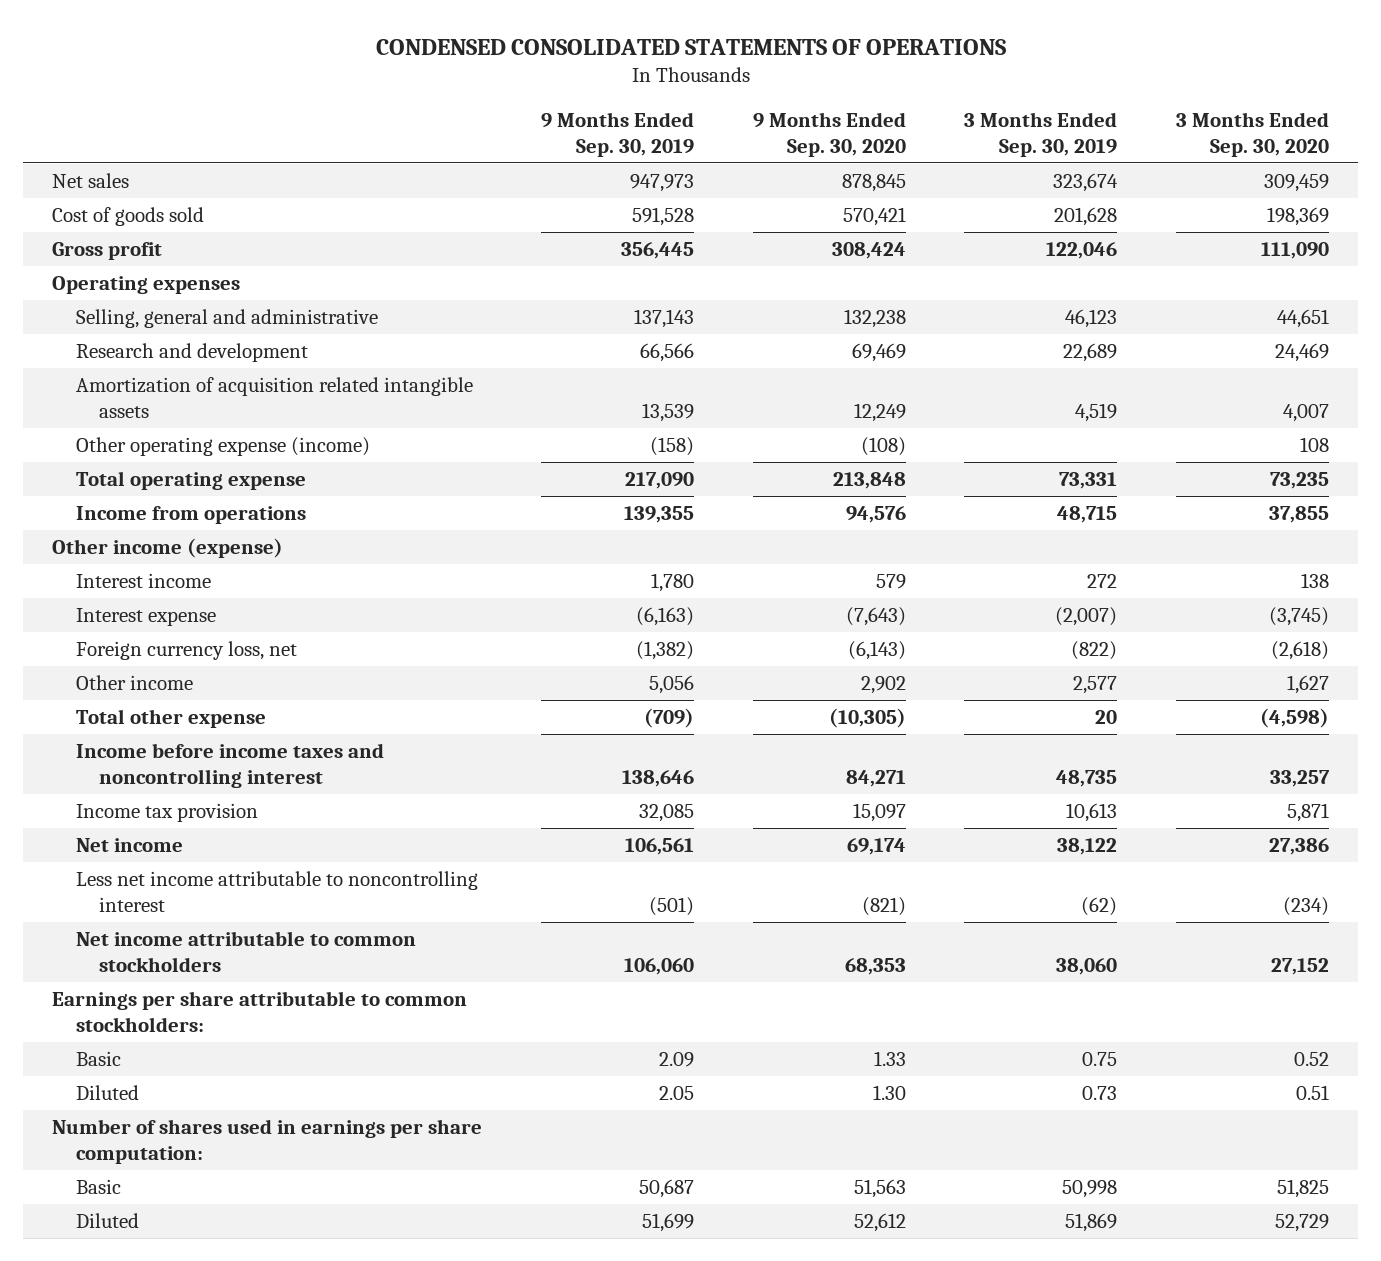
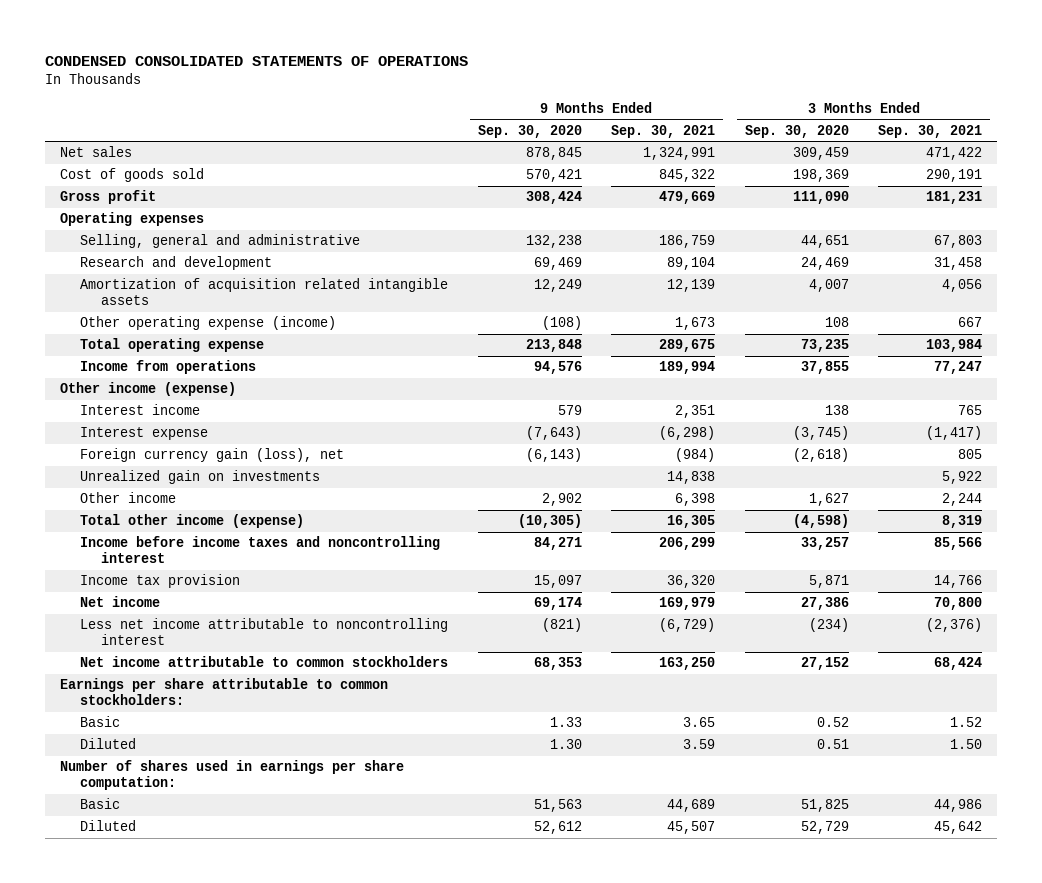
- | 9 Months Ended Sep. 30, 2019 | 9 Months Ended Sep. 30, 2020 | 3 Months Ended Sep. 30, 2019 | 3 Months Ended Sep. 30, 2020
+ | 9 Months Ended Sep. 30, 2020 | 9 Months Ended Sep. 30, 2021 | 3 Months Ended Sep. 30, 2020 | 3 Months Ended Sep. 30, 2021
- Foreign currency loss, net | (1,382) | (6,143) | (822) | (2,618)
+ Foreign currency gain (loss), net | (6,143) | (984) | (2,618) | 805
+ Unrealized gain on investments | | 14,838 | | 5,922
- Total other expense | (709) | (10,305) | 20 | (4,598)
+ Total other income (expense) | (10,305) | 16,305 | (4,598) | 8,319

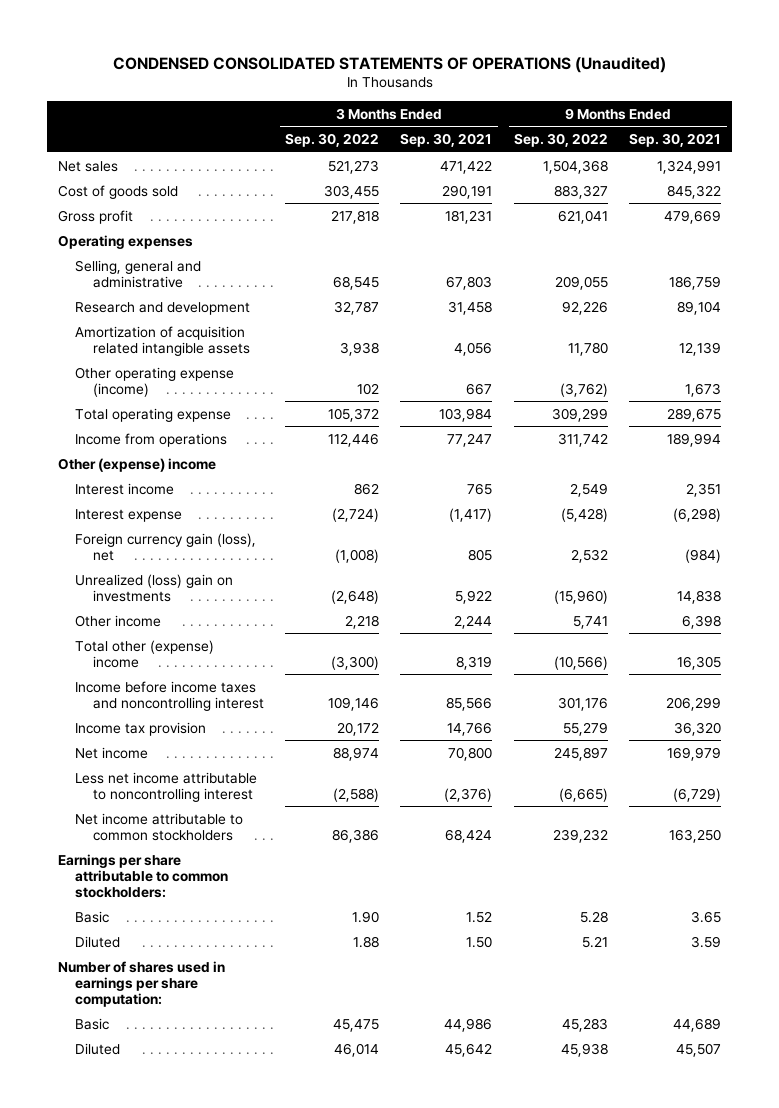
- CONDENSED CONSOLIDATED STATEMENTS OF OPERATIONS
+ CONDENSED CONSOLIDATED STATEMENTS OF OPERATIONS (Unaudited)
- | 9 Months Ended Sep. 30, 2020 | 9 Months Ended Sep. 30, 2021 | 3 Months Ended Sep. 30, 2020 | 3 Months Ended Sep. 30, 2021
+ | 3 Months Ended Sep. 30, 2022 | 3 Months Ended Sep. 30, 2021 | 9 Months Ended Sep. 30, 2022 | 9 Months Ended Sep. 30, 2021
- Other income (expense)
+ Other (expense) income
- Unrealized gain on investments | | 14,838 | | 5,922
+ Unrealized (loss) gain on investments | (2,648) | 5,922 | (15,960) | 14,838
- Total other income (expense) | (10,305) | 16,305 | (4,598) | 8,319
+ Total other (expense) income | (3,300) | 8,319 | (10,566) | 16,305

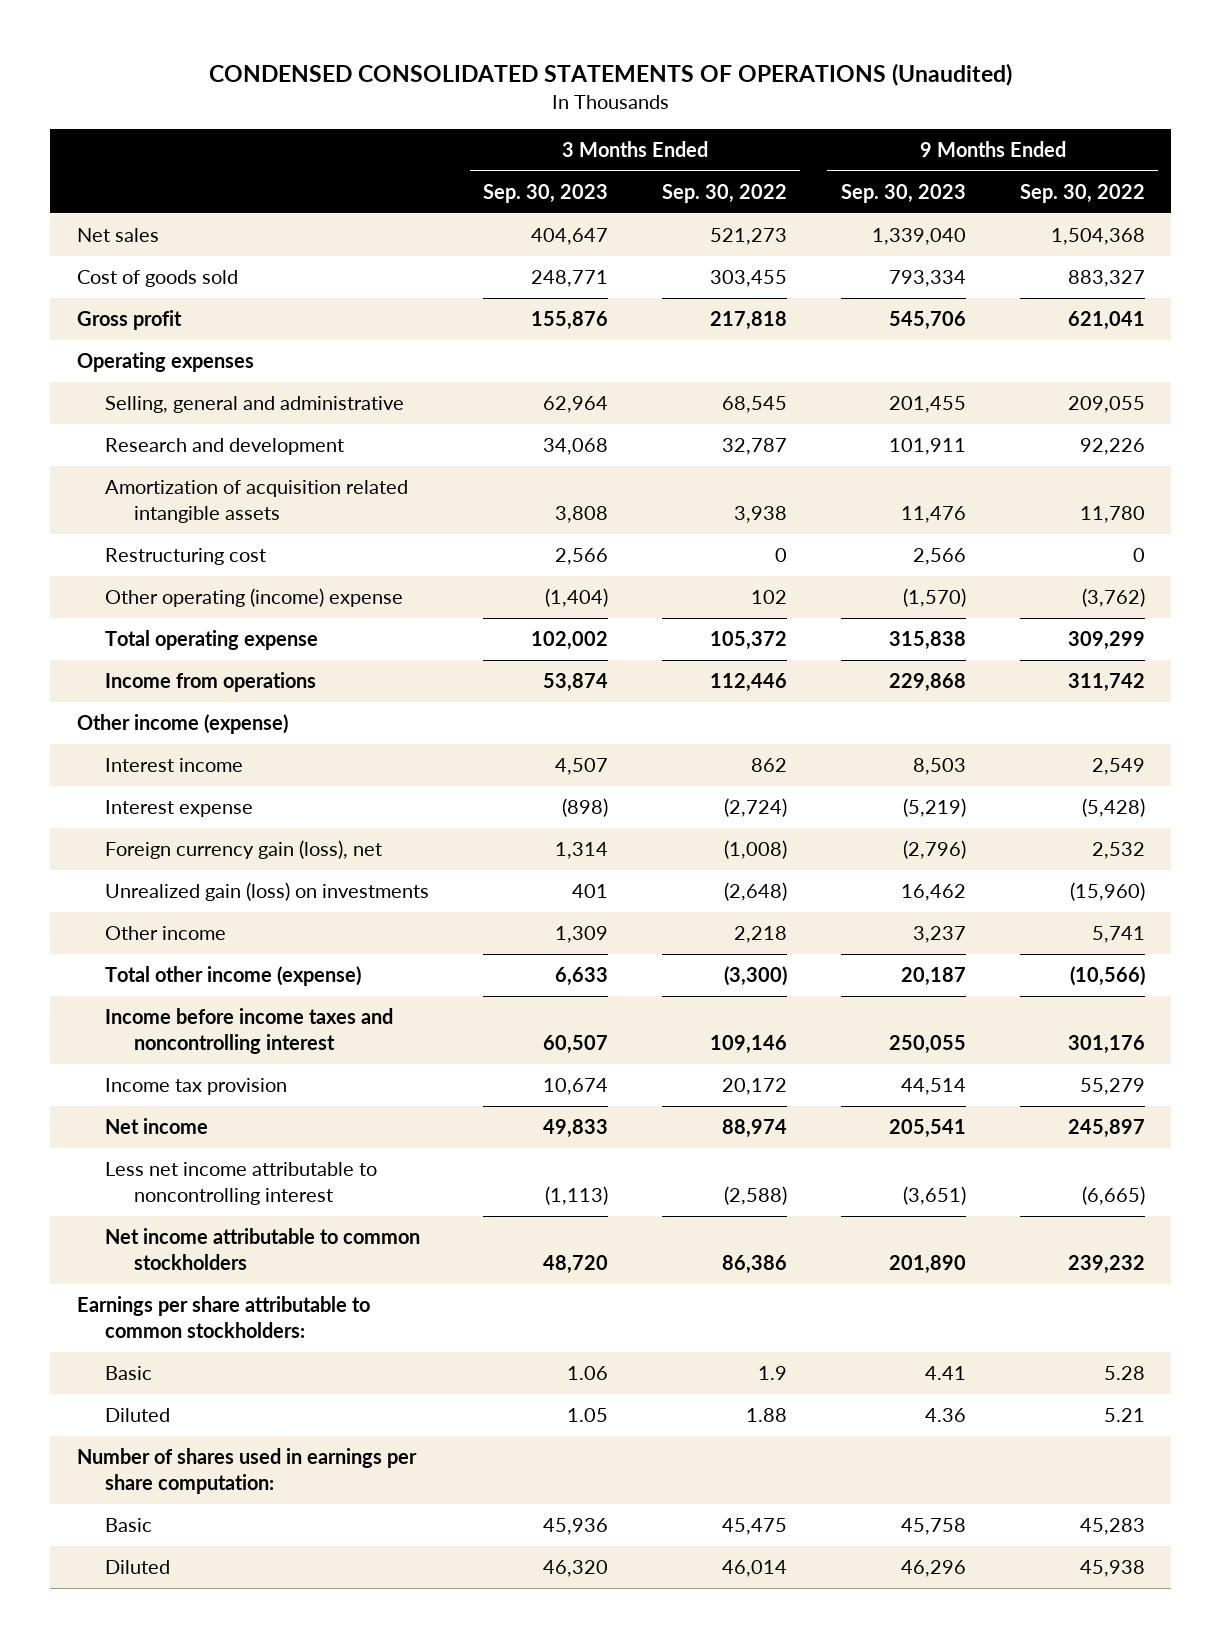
- | 3 Months Ended Sep. 30, 2022 | 3 Months Ended Sep. 30, 2021 | 9 Months Ended Sep. 30, 2022 | 9 Months Ended Sep. 30, 2021
+ | 3 Months Ended Sep. 30, 2023 | 3 Months Ended Sep. 30, 2022 | 9 Months Ended Sep. 30, 2023 | 9 Months Ended Sep. 30, 2022
- Other operating expense (income) | 102 | 667 | (3,762) | 1,673
+ Restructuring cost | 2,566 | 0 | 2,566 | 0
+ Other operating (income) expense | (1,404) | 102 | (1,570) | (3,762)
- Other (expense) income
+ Other income (expense)
- Unrealized (loss) gain on investments | (2,648) | 5,922 | (15,960) | 14,838
+ Unrealized gain (loss) on investments | 401 | (2,648) | 16,462 | (15,960)
- Total other (expense) income | (3,300) | 8,319 | (10,566) | 16,305
+ Total other income (expense) | 6,633 | (3,300) | 20,187 | (10,566)
- Basic | 1.90 | 1.52 | 5.28 | 3.65
+ Basic | 1.06 | 1.9 | 4.41 | 5.28

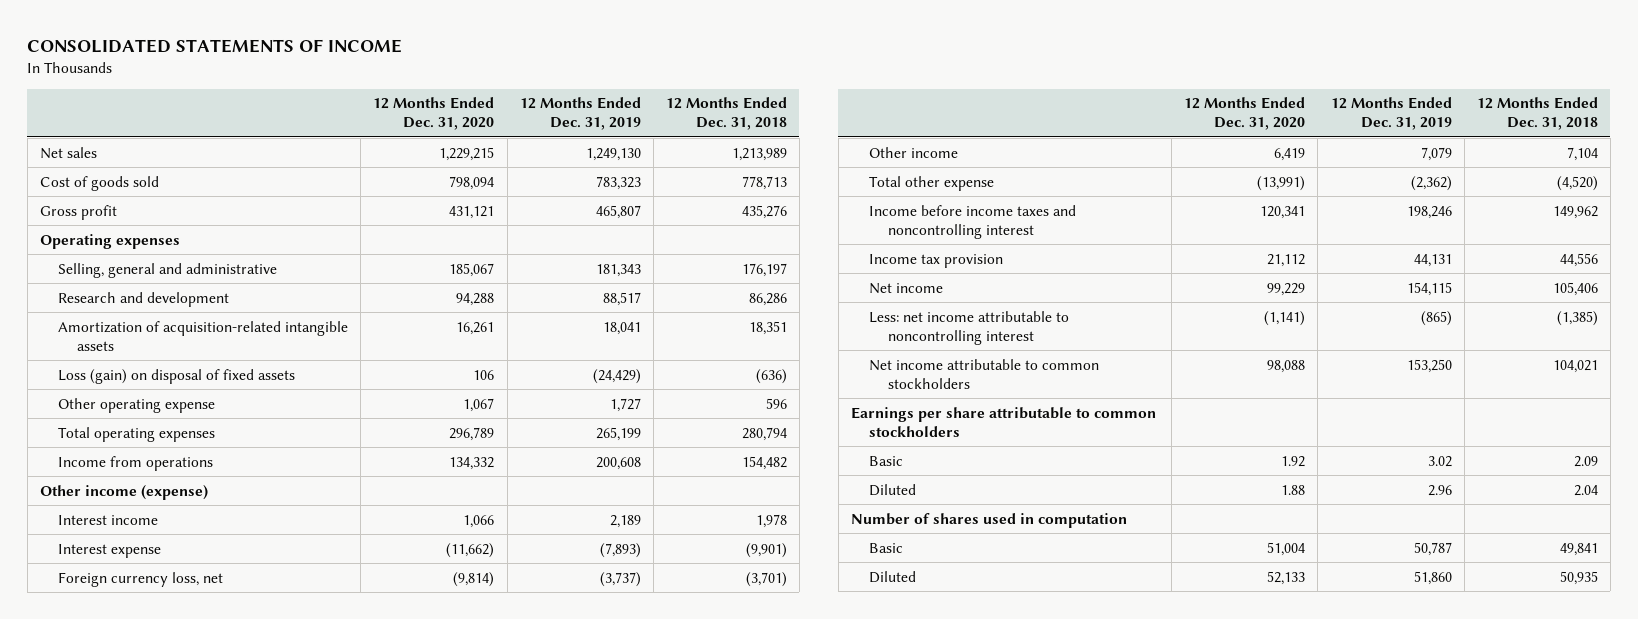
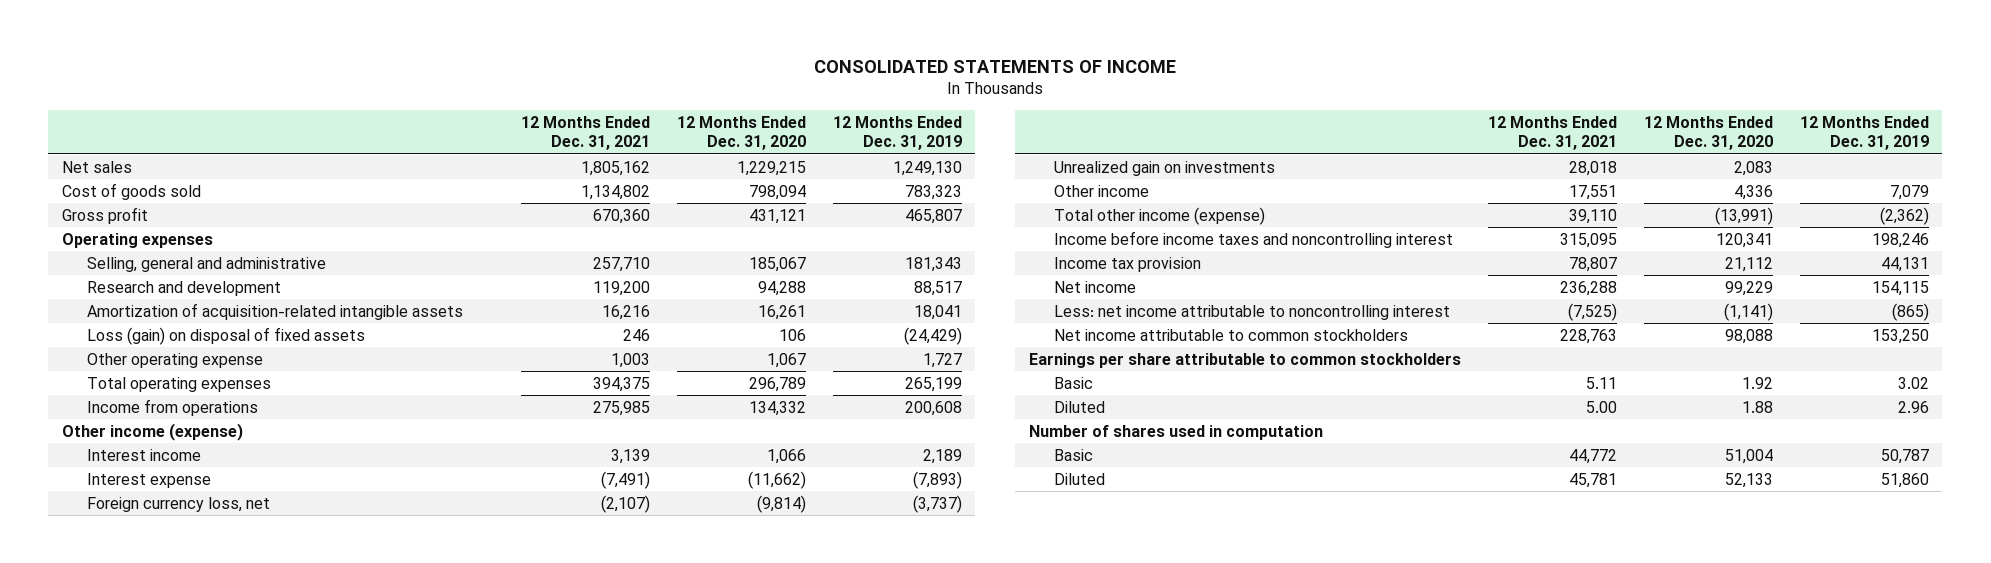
- | 12 Months Ended Dec. 31, 2020 | 12 Months Ended Dec. 31, 2019 | 12 Months Ended Dec. 31, 2018
+ | 12 Months Ended Dec. 31, 2021 | 12 Months Ended Dec. 31, 2020 | 12 Months Ended Dec. 31, 2019
- Other income | 6,419 | 7,079 | 7,104
- Total other expense | (13,991) | (2,362) | (4,520)
+ Unrealized gain on investments | 28,018 | 2,083 |
+ Other income | 17,551 | 4,336 | 7,079
+ Total other income (expense) | 39,110 | (13,991) | (2,362)

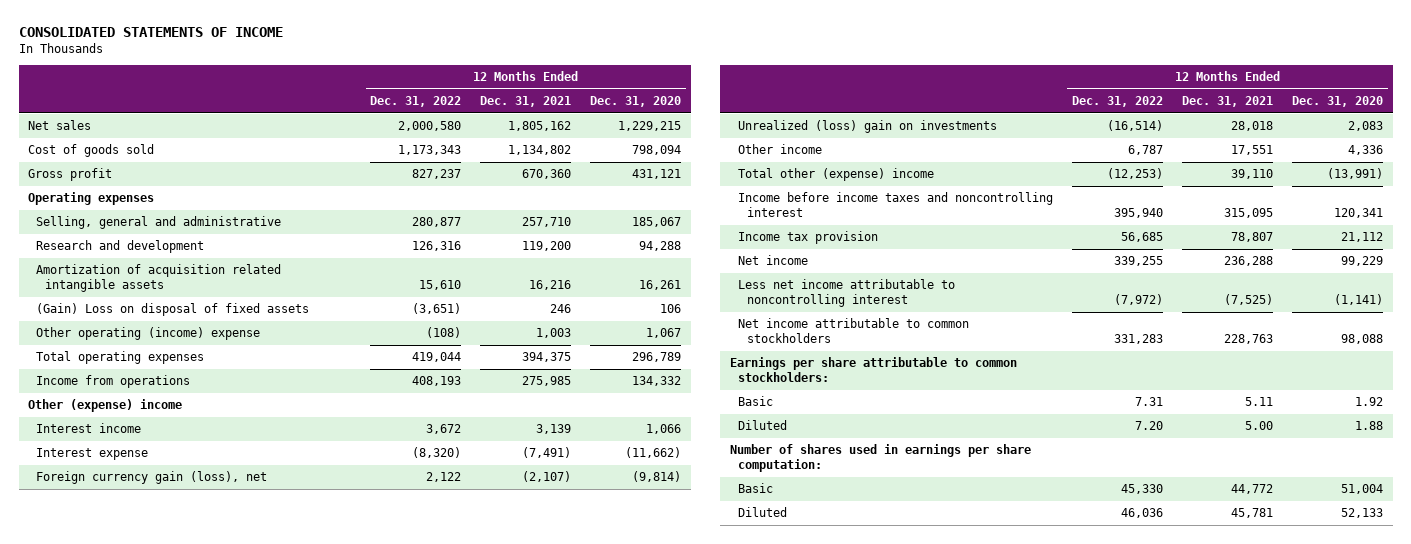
- | 12 Months Ended Dec. 31, 2021 | 12 Months Ended Dec. 31, 2020 | 12 Months Ended Dec. 31, 2019
+ | 12 Months Ended Dec. 31, 2022 | 12 Months Ended Dec. 31, 2021 | 12 Months Ended Dec. 31, 2020
- Amortization of acquisition-related intangible assets | 16,216 | 16,261 | 18,041
- Loss (gain) on disposal of fixed assets | 246 | 106 | (24,429)
- Other operating expense | 1,003 | 1,067 | 1,727
+ Amortization of acquisition related intangible assets | 15,610 | 16,216 | 16,261
+ (Gain) Loss on disposal of fixed assets | (3,651) | 246 | 106
+ Other operating (income) expense | (108) | 1,003 | 1,067
- Other income (expense)
+ Other (expense) income
- Foreign currency loss, net | (2,107) | (9,814) | (3,737)
- Unrealized gain on investments | 28,018 | 2,083 |
+ Foreign currency gain (loss), net | 2,122 | (2,107) | (9,814)
+ Unrealized (loss) gain on investments | (16,514) | 28,018 | 2,083
- Total other income (expense) | 39,110 | (13,991) | (2,362)
+ Total other (expense) income | (12,253) | 39,110 | (13,991)
- Less: net income attributable to noncontrolling interest | (7,525) | (1,141) | (865)
+ Less net income attributable to noncontrolling interest | (7,972) | (7,525) | (1,141)
- Earnings per share attributable to common stockholders
+ Earnings per share attributable to common stockholders:
- Number of shares used in computation
+ Number of shares used in earnings per share computation:

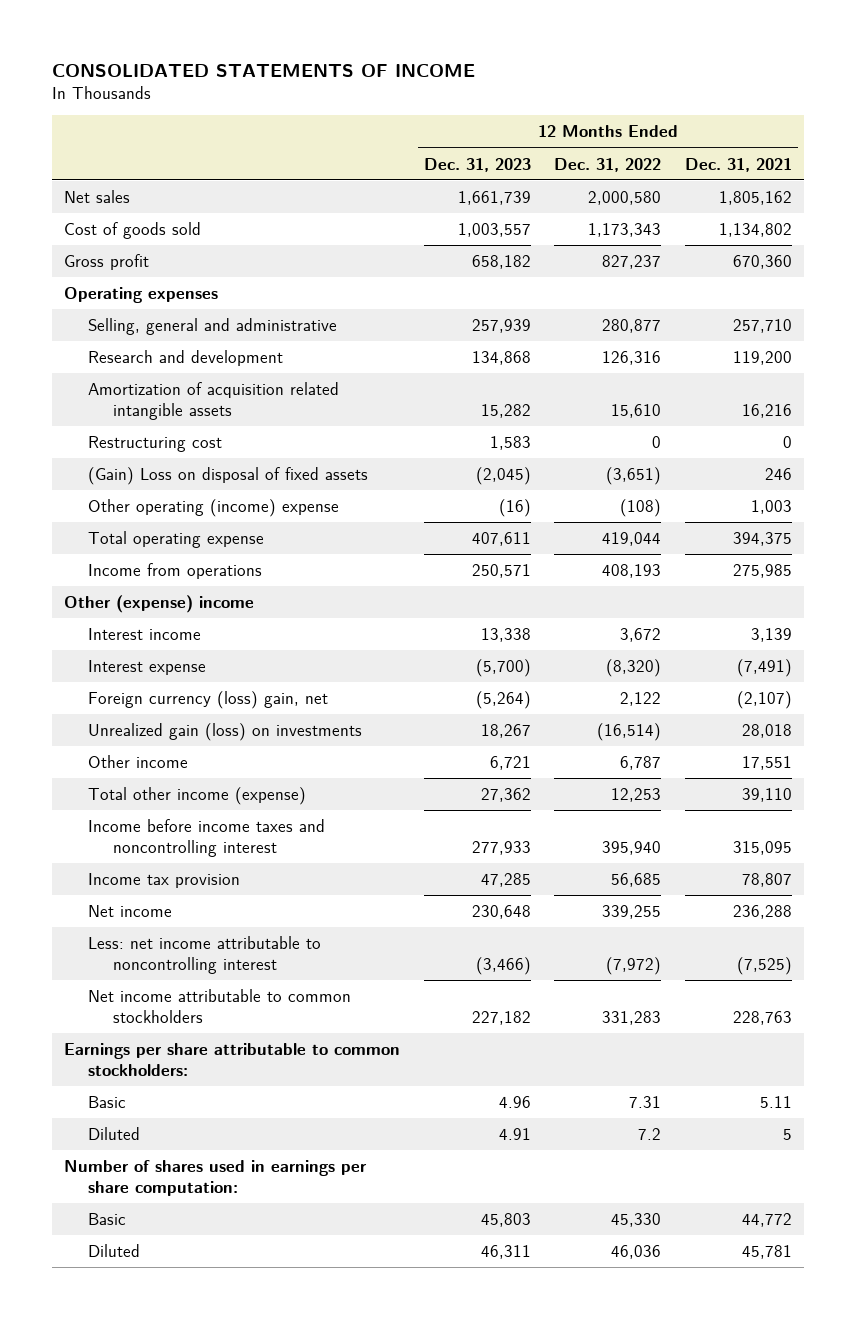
- | 12 Months Ended Dec. 31, 2022 | 12 Months Ended Dec. 31, 2021 | 12 Months Ended Dec. 31, 2020
+ | 12 Months Ended Dec. 31, 2023 | 12 Months Ended Dec. 31, 2022 | 12 Months Ended Dec. 31, 2021
+ Restructuring cost | 1,583 | 0 | 0
- Total operating expenses | 419,044 | 394,375 | 296,789
+ Total operating expense | 407,611 | 419,044 | 394,375
- Foreign currency gain (loss), net | 2,122 | (2,107) | (9,814)
- Unrealized (loss) gain on investments | (16,514) | 28,018 | 2,083
+ Foreign currency (loss) gain, net | (5,264) | 2,122 | (2,107)
+ Unrealized gain (loss) on investments | 18,267 | (16,514) | 28,018
- Total other (expense) income | (12,253) | 39,110 | (13,991)
+ Total other income (expense) | 27,362 | 12,253 | 39,110
- Less net income attributable to noncontrolling interest | (7,972) | (7,525) | (1,141)
+ Less: net income attributable to noncontrolling interest | (3,466) | (7,972) | (7,525)
- Diluted | 7.20 | 5.00 | 1.88
+ Diluted | 4.91 | 7.2 | 5

